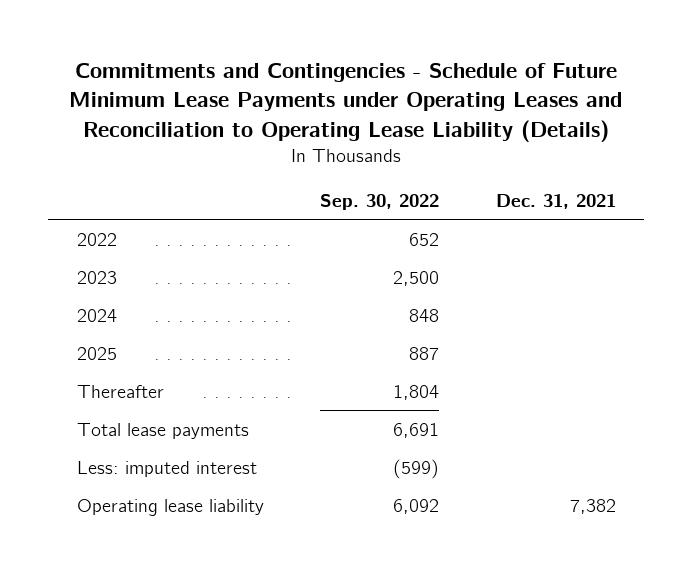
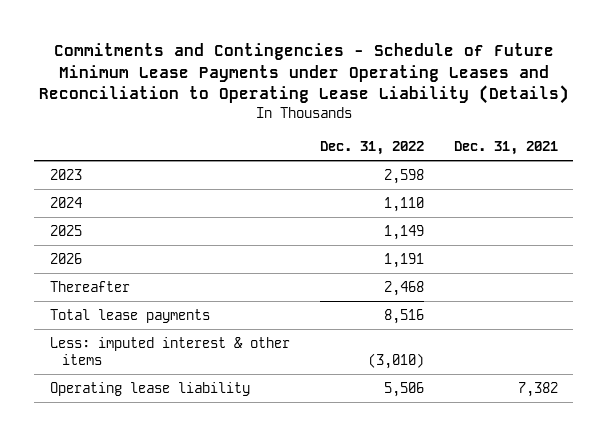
- | Sep. 30, 2022 | Dec. 31, 2021
+ | Dec. 31, 2022 | Dec. 31, 2021
- 2022 | 652 |
+ 2026 | 1,191 |
- Less: imputed interest | (599) |
+ Less: imputed interest & other items | (3,010) |

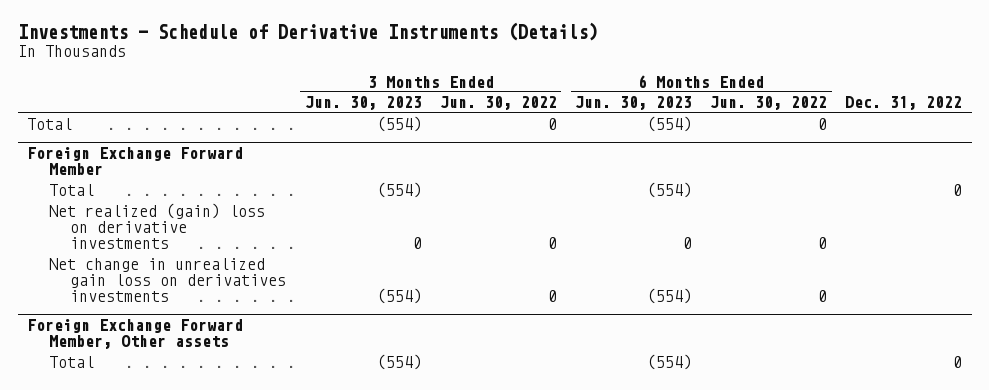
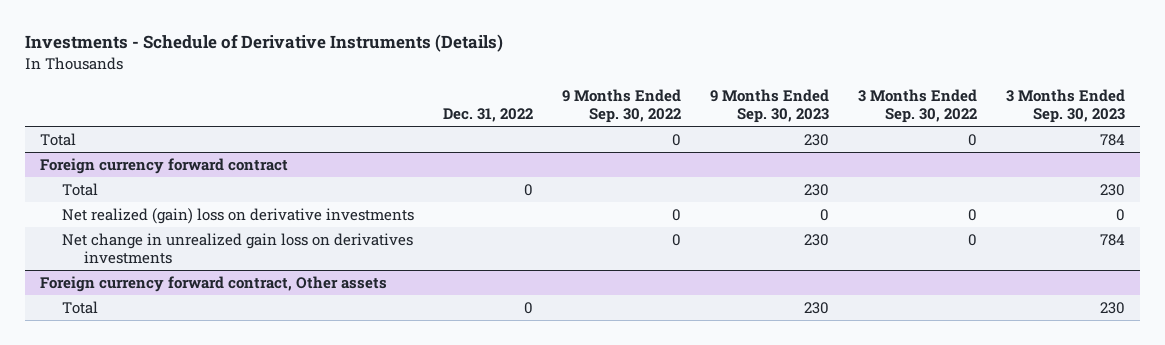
- | 3 Months Ended Jun. 30, 2023 | 3 Months Ended Jun. 30, 2022 | 6 Months Ended Jun. 30, 2023 | 6 Months Ended Jun. 30, 2022 | Dec. 31, 2022
+ | Dec. 31, 2022 | 9 Months Ended Sep. 30, 2022 | 9 Months Ended Sep. 30, 2023 | 3 Months Ended Sep. 30, 2022 | 3 Months Ended Sep. 30, 2023
- Foreign Exchange Forward Member
+ Foreign currency forward contract
- Foreign Exchange Forward Member, Other assets
+ Foreign currency forward contract, Other assets

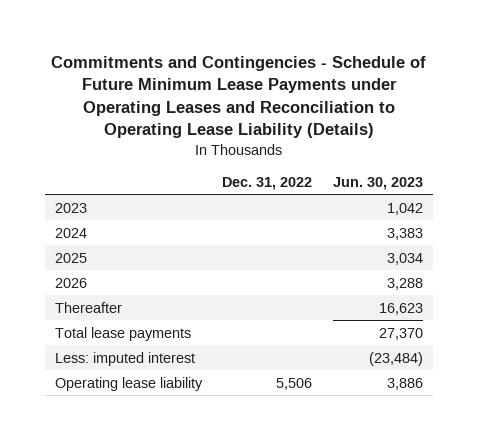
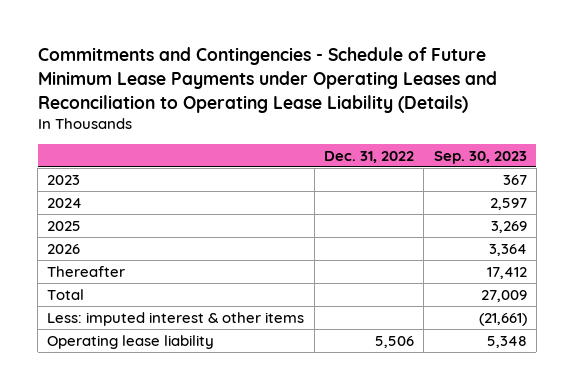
- | Dec. 31, 2022 | Jun. 30, 2023
+ | Dec. 31, 2022 | Sep. 30, 2023
- Total lease payments | | 27,370
- Less: imputed interest | | (23,484)
+ Total | | 27,009
+ Less: imputed interest & other items | | (21,661)

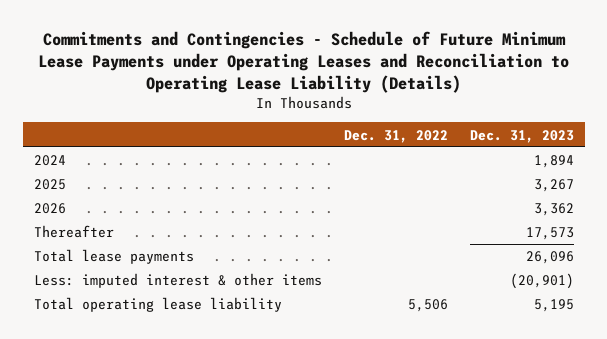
- | Dec. 31, 2022 | Sep. 30, 2023
+ | Dec. 31, 2022 | Dec. 31, 2023
- 2023 | | 367
- Total | | 27,009
+ Total lease payments | | 26,096
- Operating lease liability | 5,506 | 5,348
+ Total operating lease liability | 5,506 | 5,195

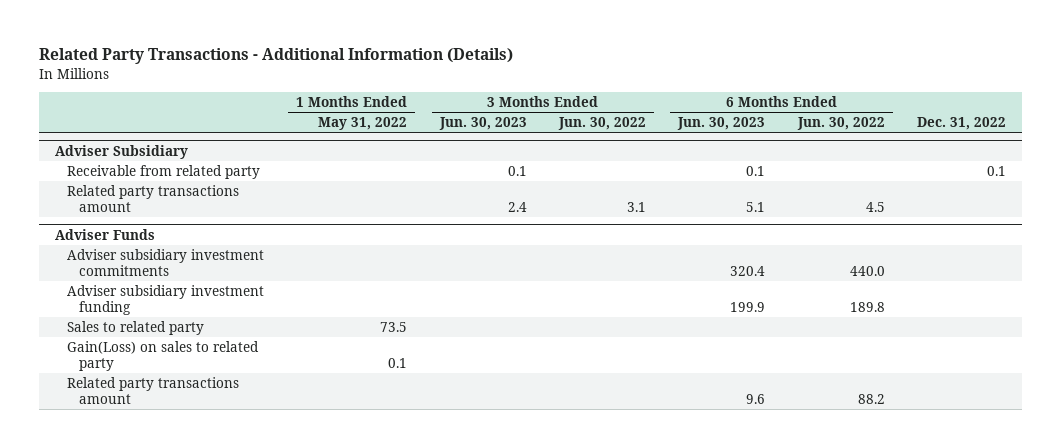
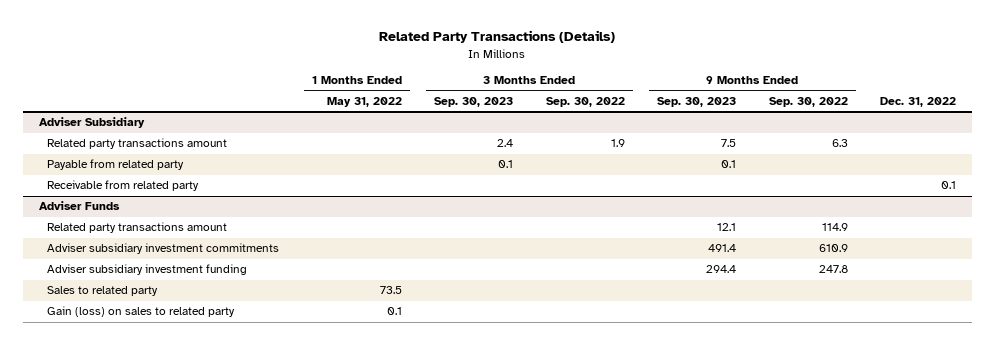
- Related Party Transactions - Additional Information (Details)
+ Related Party Transactions (Details)
- | 1 Months Ended May 31, 2022 | 3 Months Ended Jun. 30, 2023 | 3 Months Ended Jun. 30, 2022 | 6 Months Ended Jun. 30, 2023 | 6 Months Ended Jun. 30, 2022 | Dec. 31, 2022
+ | 1 Months Ended May 31, 2022 | 3 Months Ended Sep. 30, 2023 | 3 Months Ended Sep. 30, 2022 | 9 Months Ended Sep. 30, 2023 | 9 Months Ended Sep. 30, 2022 | Dec. 31, 2022
@ Adviser Subsidiary
+ Payable from related party | | 0.1 | | 0.1 | |
moved down: Receivable from related party | | | | | | 0.1
@ Adviser Funds
moved up: Related party transactions amount | | | | 12.1 | 114.9 |
- Gain(Loss) on sales to related party | 0.1 | | | | |
+ Gain (loss) on sales to related party | 0.1 | | | | |

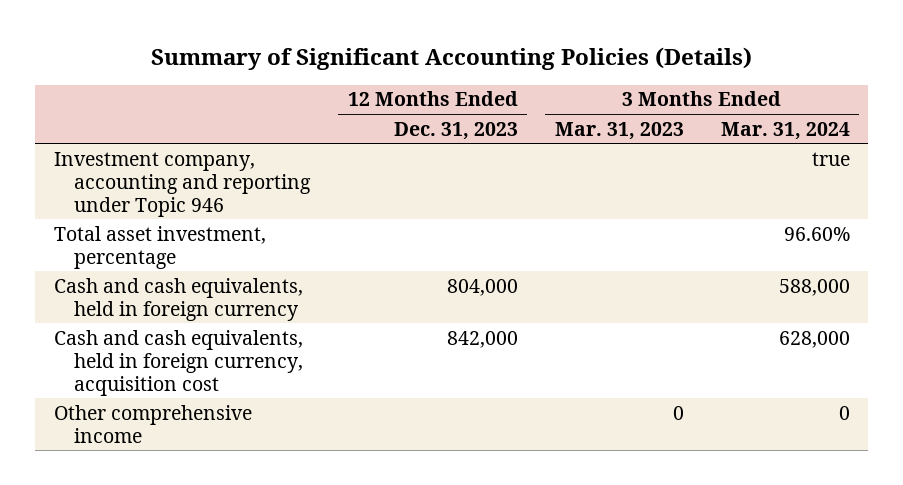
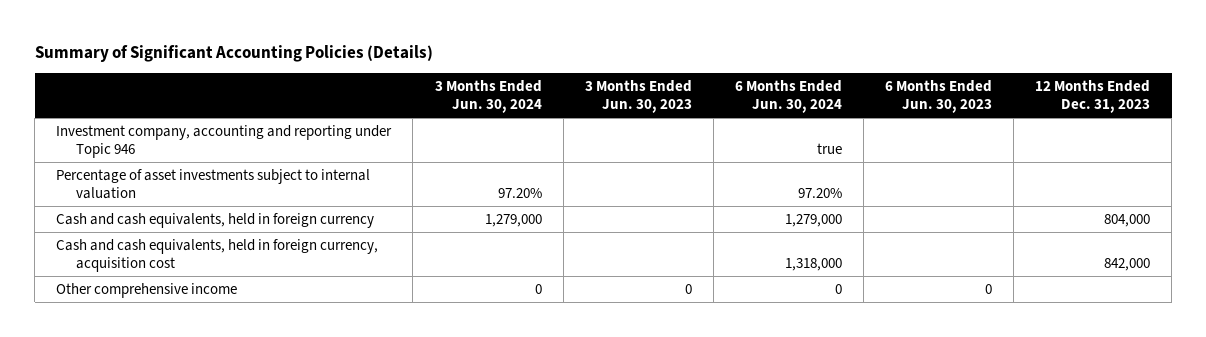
- | 12 Months Ended Dec. 31, 2023 | 3 Months Ended Mar. 31, 2023 | 3 Months Ended Mar. 31, 2024
+ | 3 Months Ended Jun. 30, 2024 | 3 Months Ended Jun. 30, 2023 | 6 Months Ended Jun. 30, 2024 | 6 Months Ended Jun. 30, 2023 | 12 Months Ended Dec. 31, 2023
- Total asset investment, percentage | | | 96.60%
+ Percentage of asset investments subject to internal valuation | 97.20% | | 97.20% | |

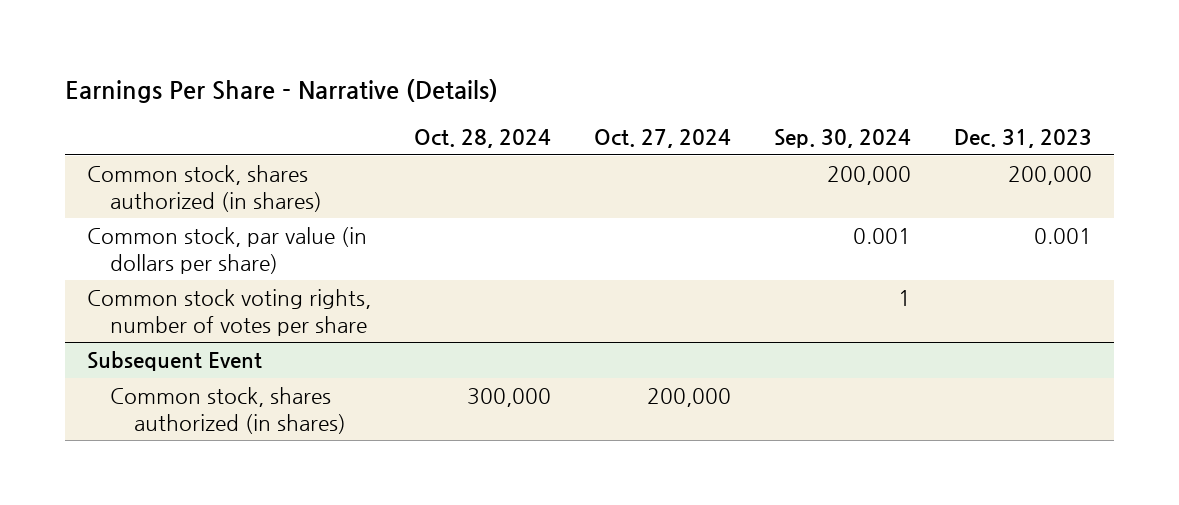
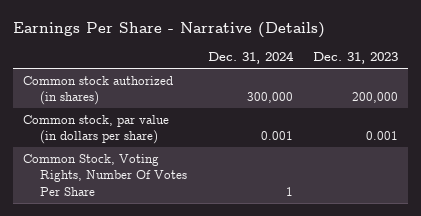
- | Oct. 28, 2024 | Oct. 27, 2024 | Sep. 30, 2024 | Dec. 31, 2023
+ | Dec. 31, 2024 | Dec. 31, 2023
- Common stock, shares authorized (in shares) | | | 200,000 | 200,000
+ Common stock authorized (in shares) | 300,000 | 200,000
- Common stock voting rights, number of votes per share | | | 1 |
- Subsequent Event
- Common stock, shares authorized (in shares) | 300,000 | 200,000 | |
+ Common Stock, Voting Rights, Number Of Votes Per Share | 1 |

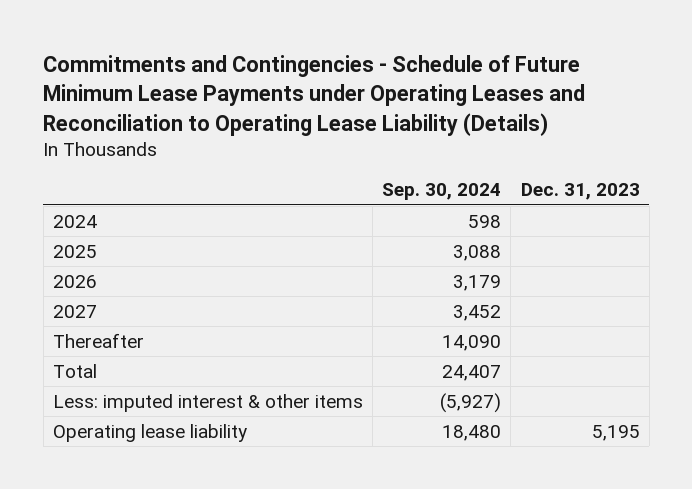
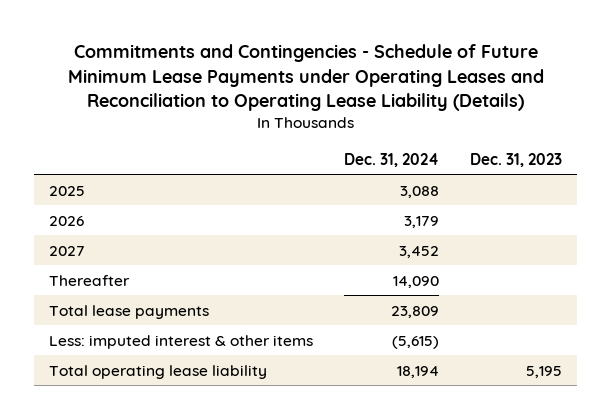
- | Sep. 30, 2024 | Dec. 31, 2023
+ | Dec. 31, 2024 | Dec. 31, 2023
- 2024 | 598 |
- Total | 24,407 |
+ Total lease payments | 23,809 |
- Operating lease liability | 18,480 | 5,195
+ Total operating lease liability | 18,194 | 5,195

